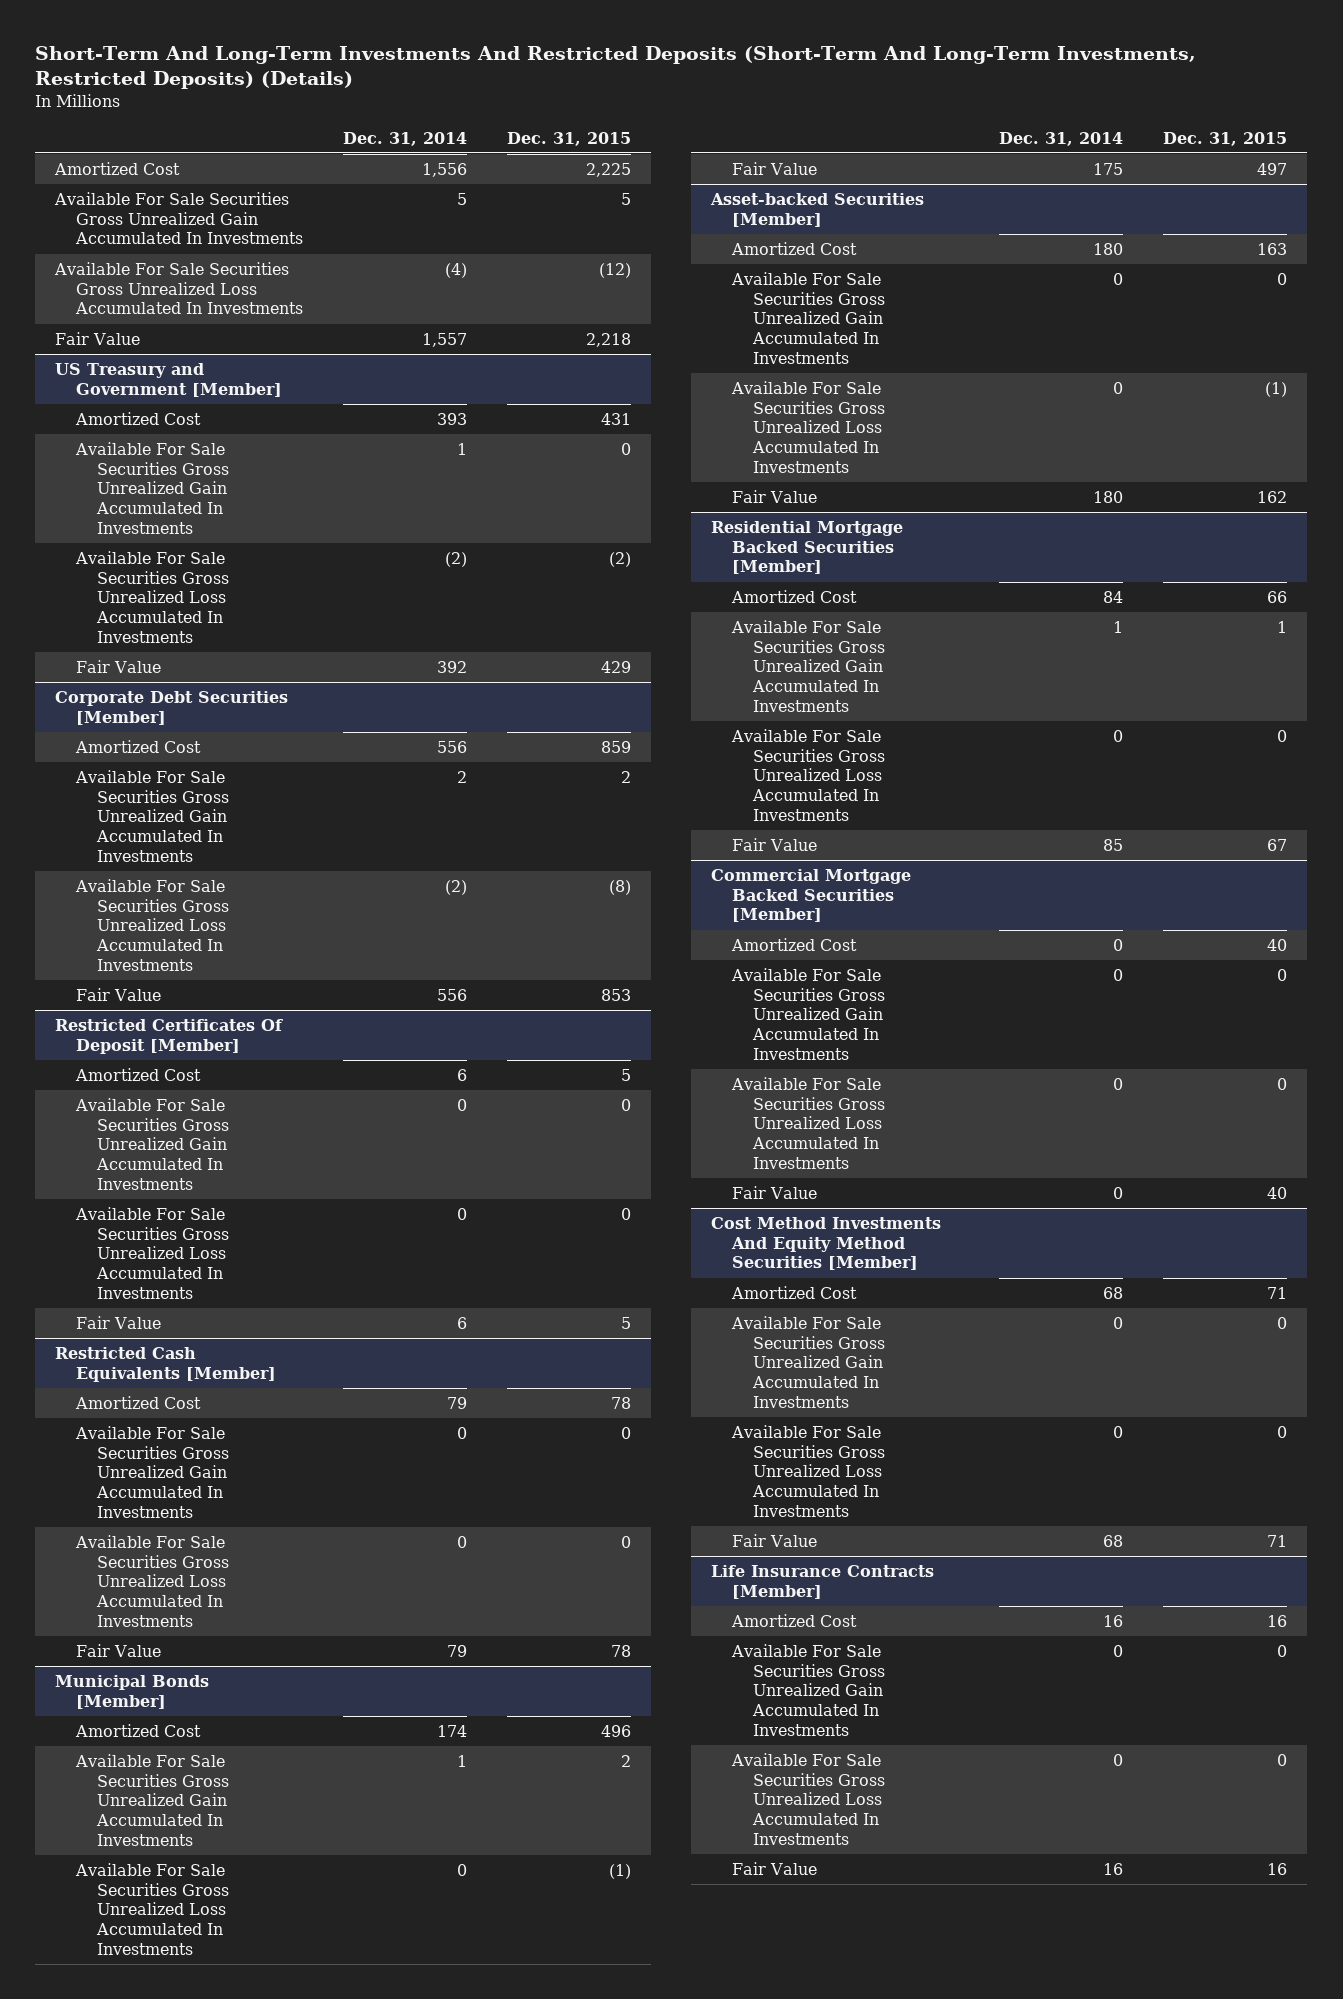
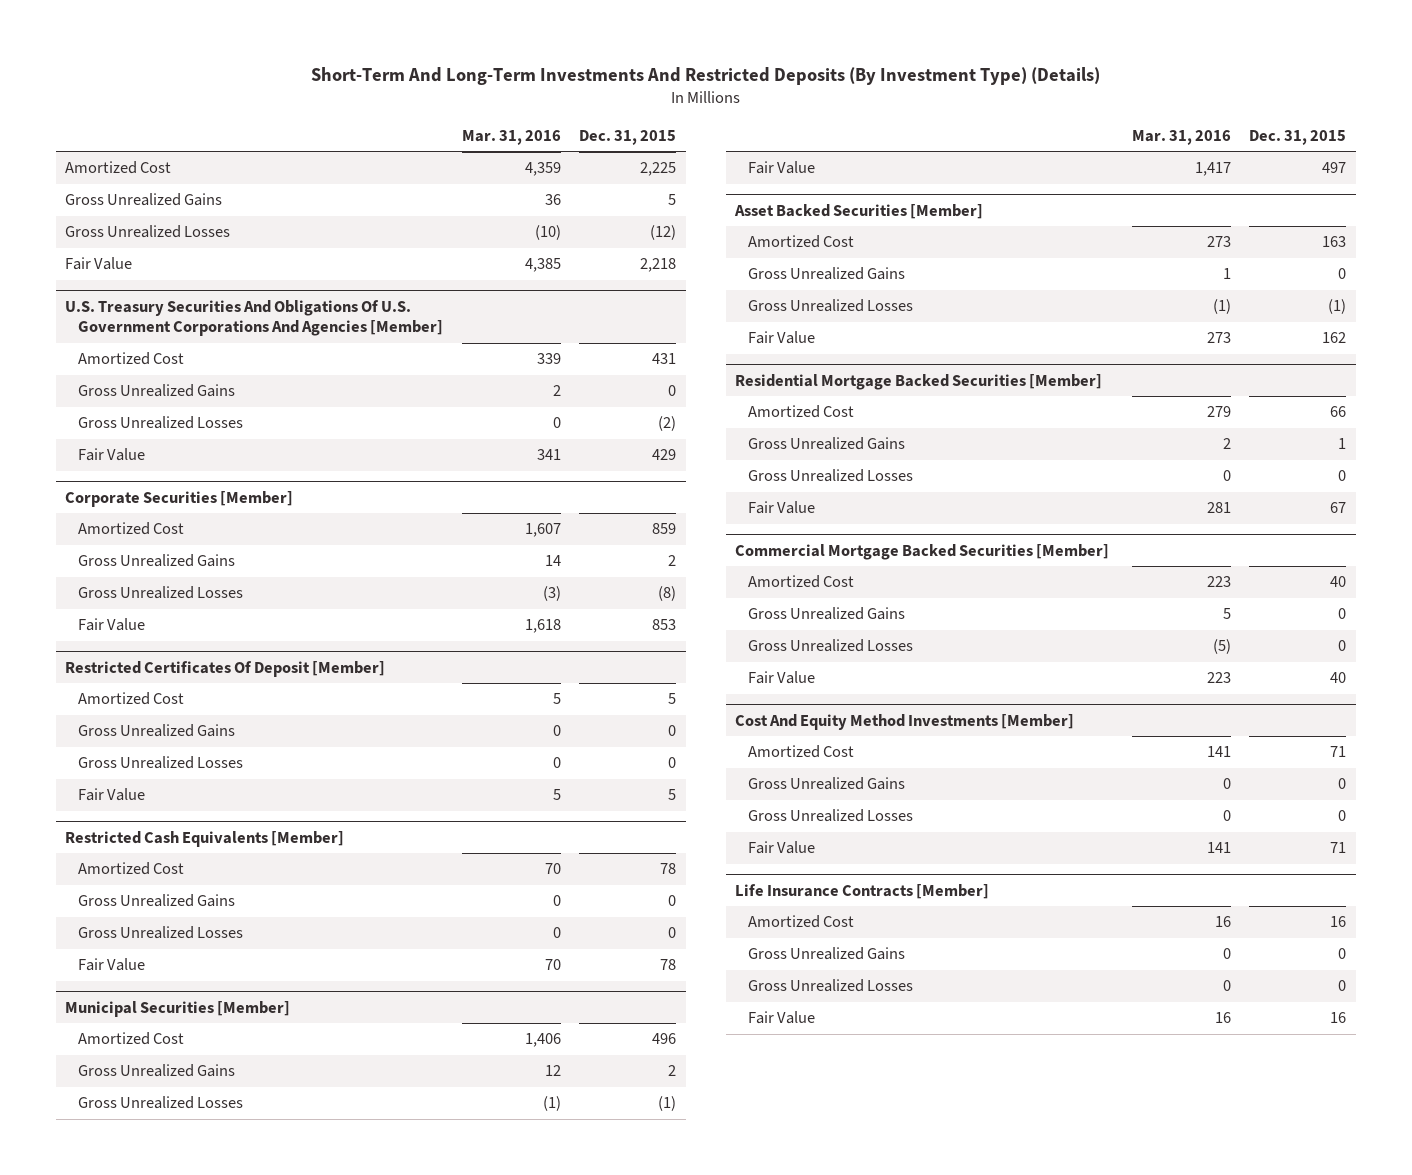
- Short-Term And Long-Term Investments And Restricted Deposits (Short-Term And Long-Term Investments, Restricted Deposits) (Details)
+ Short-Term And Long-Term Investments And Restricted Deposits (By Investment Type) (Details)
- | Dec. 31, 2014 | Dec. 31, 2015
+ | Mar. 31, 2016 | Dec. 31, 2015
- Available For Sale Securities Gross Unrealized Gain Accumulated In Investments | 5 | 5
- Available For Sale Securities Gross Unrealized Loss Accumulated In Investments | (4) | (12)
+ Gross Unrealized Gains | 36 | 5
+ Gross Unrealized Losses | (10) | (12)
- US Treasury and Government [Member]
+ U.S. Treasury Securities And Obligations Of U.S. Government Corporations And Agencies [Member]
- Available For Sale Securities Gross Unrealized Gain Accumulated In Investments | 1 | 0
- Available For Sale Securities Gross Unrealized Loss Accumulated In Investments | (2) | (2)
+ Gross Unrealized Gains | 2 | 0
+ Gross Unrealized Losses | 0 | (2)
- Corporate Debt Securities [Member]
+ Corporate Securities [Member]
- Available For Sale Securities Gross Unrealized Gain Accumulated In Investments | 2 | 2
- Available For Sale Securities Gross Unrealized Loss Accumulated In Investments | (2) | (8)
+ Gross Unrealized Gains | 14 | 2
+ Gross Unrealized Losses | (3) | (8)
@ Restricted Certificates Of Deposit [Member]
- Available For Sale Securities Gross Unrealized Gain Accumulated In Investments | 0 | 0
- Available For Sale Securities Gross Unrealized Loss Accumulated In Investments | 0 | 0
+ Gross Unrealized Gains | 0 | 0
+ Gross Unrealized Losses | 0 | 0
@ Restricted Cash Equivalents [Member]
- Available For Sale Securities Gross Unrealized Gain Accumulated In Investments | 0 | 0
- Available For Sale Securities Gross Unrealized Loss Accumulated In Investments | 0 | 0
+ Gross Unrealized Gains | 0 | 0
+ Gross Unrealized Losses | 0 | 0
- Municipal Bonds [Member]
+ Municipal Securities [Member]
- Available For Sale Securities Gross Unrealized Gain Accumulated In Investments | 1 | 2
- Available For Sale Securities Gross Unrealized Loss Accumulated In Investments | 0 | (1)
+ Gross Unrealized Gains | 12 | 2
+ Gross Unrealized Losses | (1) | (1)
- Asset-backed Securities [Member]
+ Asset Backed Securities [Member]
- Available For Sale Securities Gross Unrealized Gain Accumulated In Investments | 0 | 0
- Available For Sale Securities Gross Unrealized Loss Accumulated In Investments | 0 | (1)
+ Gross Unrealized Gains | 1 | 0
+ Gross Unrealized Losses | (1) | (1)
@ Residential Mortgage Backed Securities [Member]
- Available For Sale Securities Gross Unrealized Gain Accumulated In Investments | 1 | 1
- Available For Sale Securities Gross Unrealized Loss Accumulated In Investments | 0 | 0
+ Gross Unrealized Gains | 2 | 1
+ Gross Unrealized Losses | 0 | 0
@ Commercial Mortgage Backed Securities [Member]
- Available For Sale Securities Gross Unrealized Gain Accumulated In Investments | 0 | 0
- Available For Sale Securities Gross Unrealized Loss Accumulated In Investments | 0 | 0
+ Gross Unrealized Gains | 5 | 0
+ Gross Unrealized Losses | (5) | 0
- Cost Method Investments And Equity Method Securities [Member]
+ Cost And Equity Method Investments [Member]
- Available For Sale Securities Gross Unrealized Gain Accumulated In Investments | 0 | 0
- Available For Sale Securities Gross Unrealized Loss Accumulated In Investments | 0 | 0
+ Gross Unrealized Gains | 0 | 0
+ Gross Unrealized Losses | 0 | 0
@ Life Insurance Contracts [Member]
- Available For Sale Securities Gross Unrealized Gain Accumulated In Investments | 0 | 0
- Available For Sale Securities Gross Unrealized Loss Accumulated In Investments | 0 | 0
+ Gross Unrealized Gains | 0 | 0
+ Gross Unrealized Losses | 0 | 0

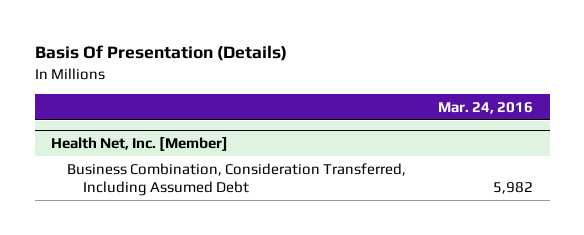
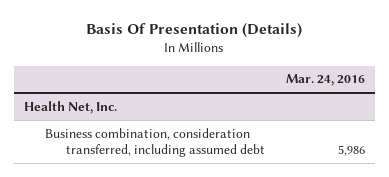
- Health Net, Inc. [Member]
- Business Combination, Consideration Transferred, Including Assumed Debt | 5,982
+ Health Net, Inc.
+ Business combination, consideration transferred, including assumed debt | 5,986

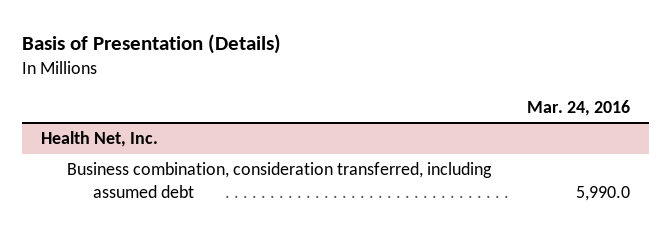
- Basis Of Presentation (Details)
+ Basis of Presentation (Details)
@ Health Net, Inc.
- Business combination, consideration transferred, including assumed debt | 5,986
+ Business combination, consideration transferred, including assumed debt | 5,990.0

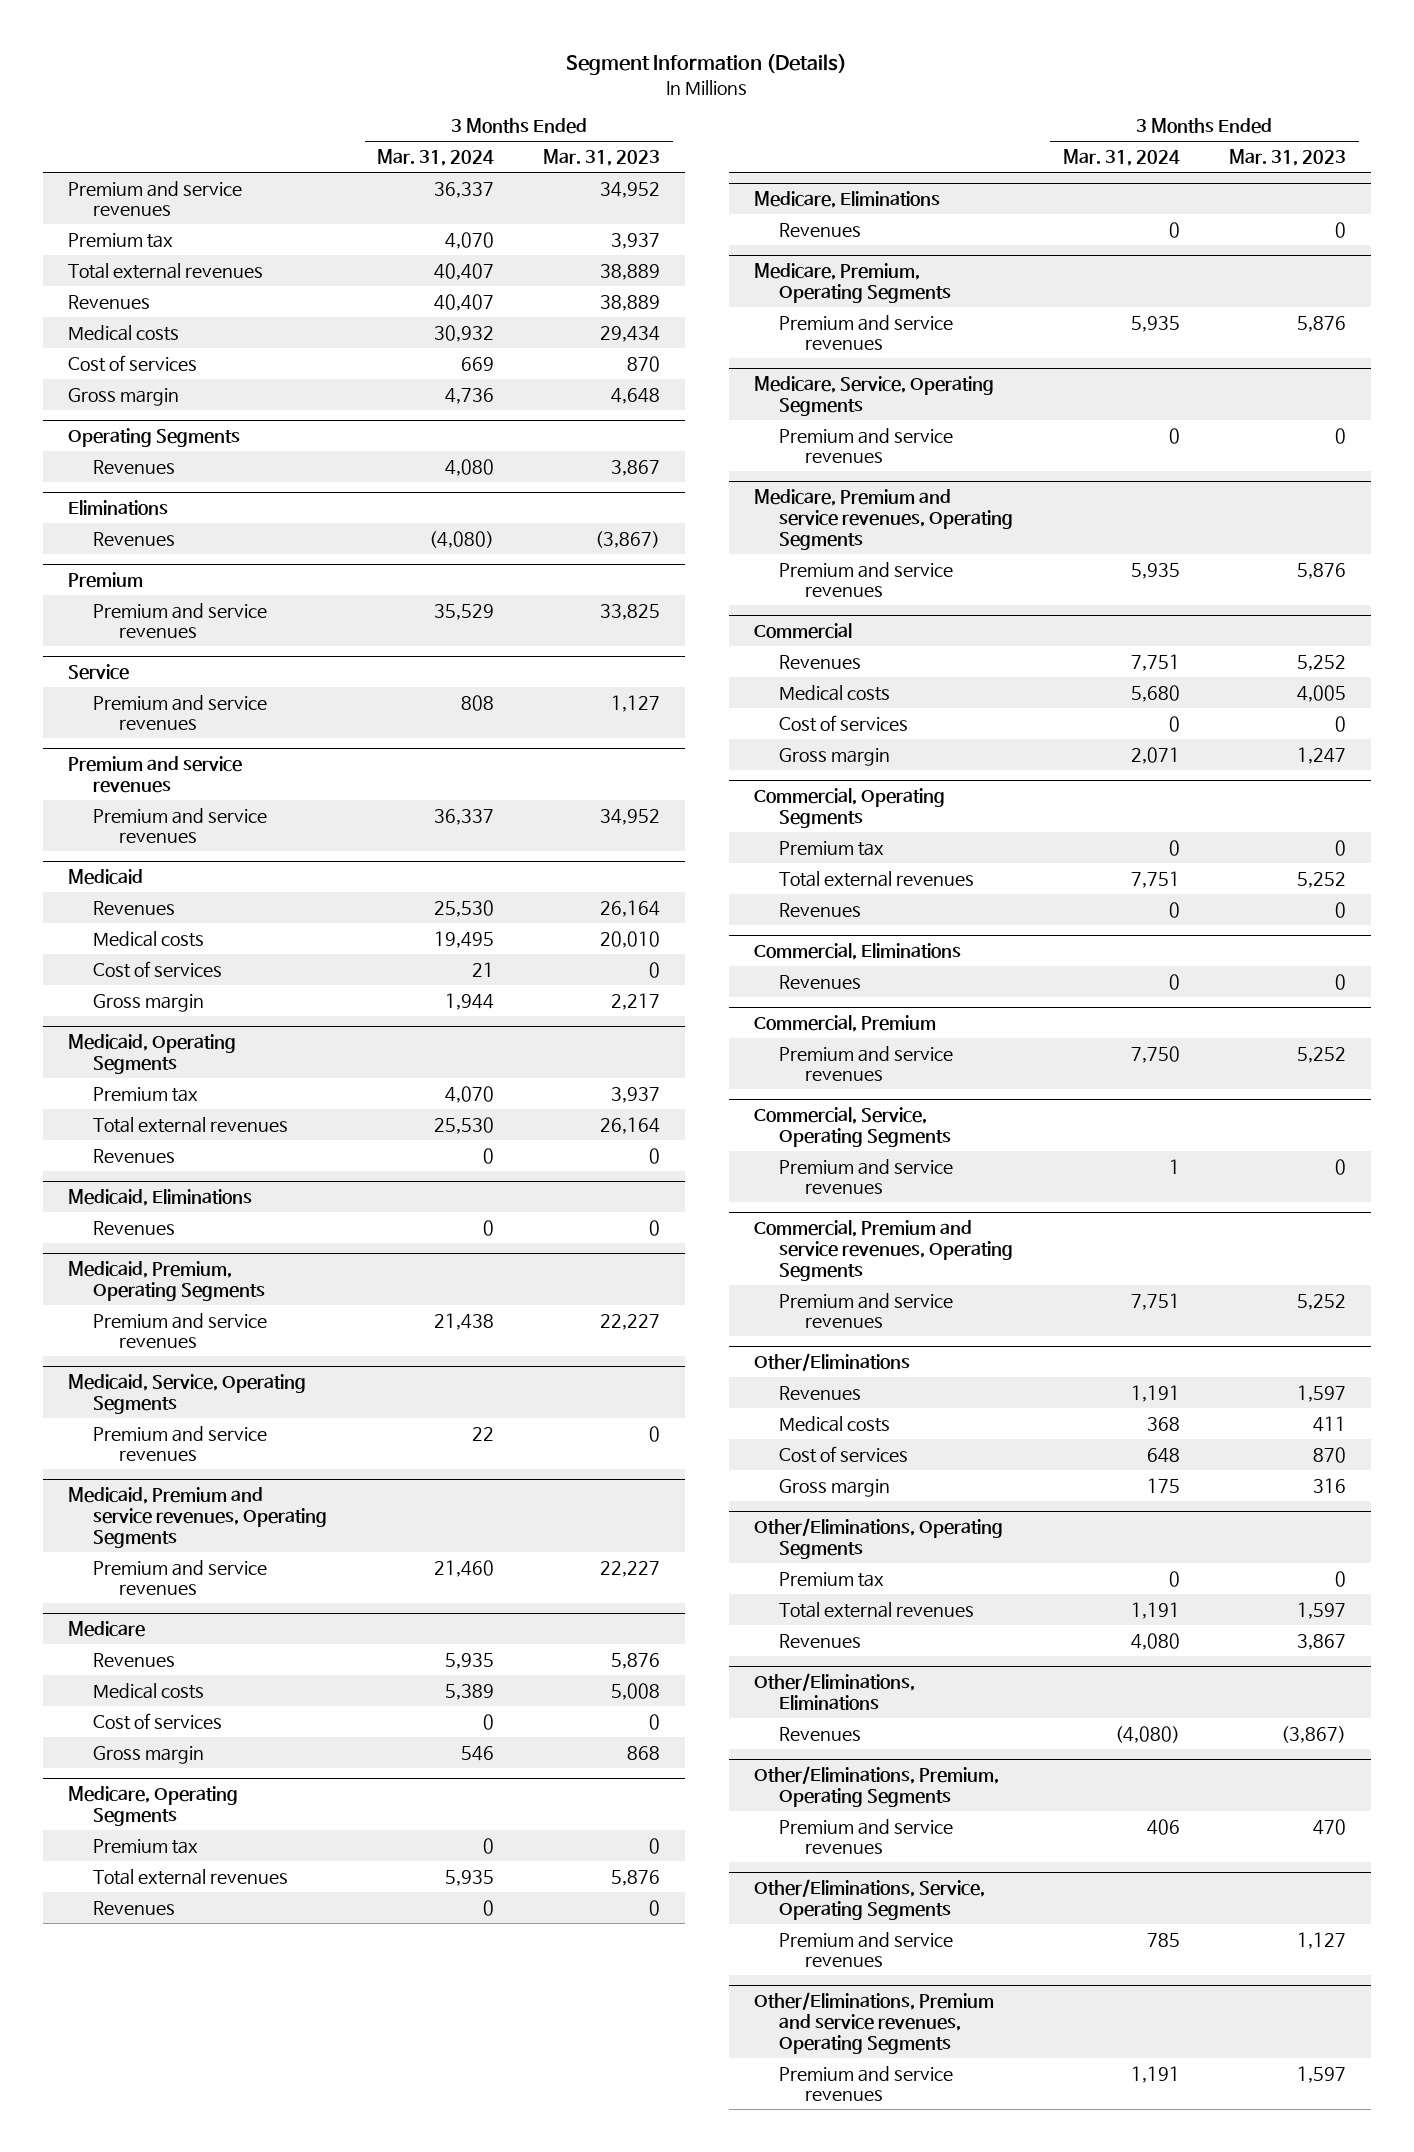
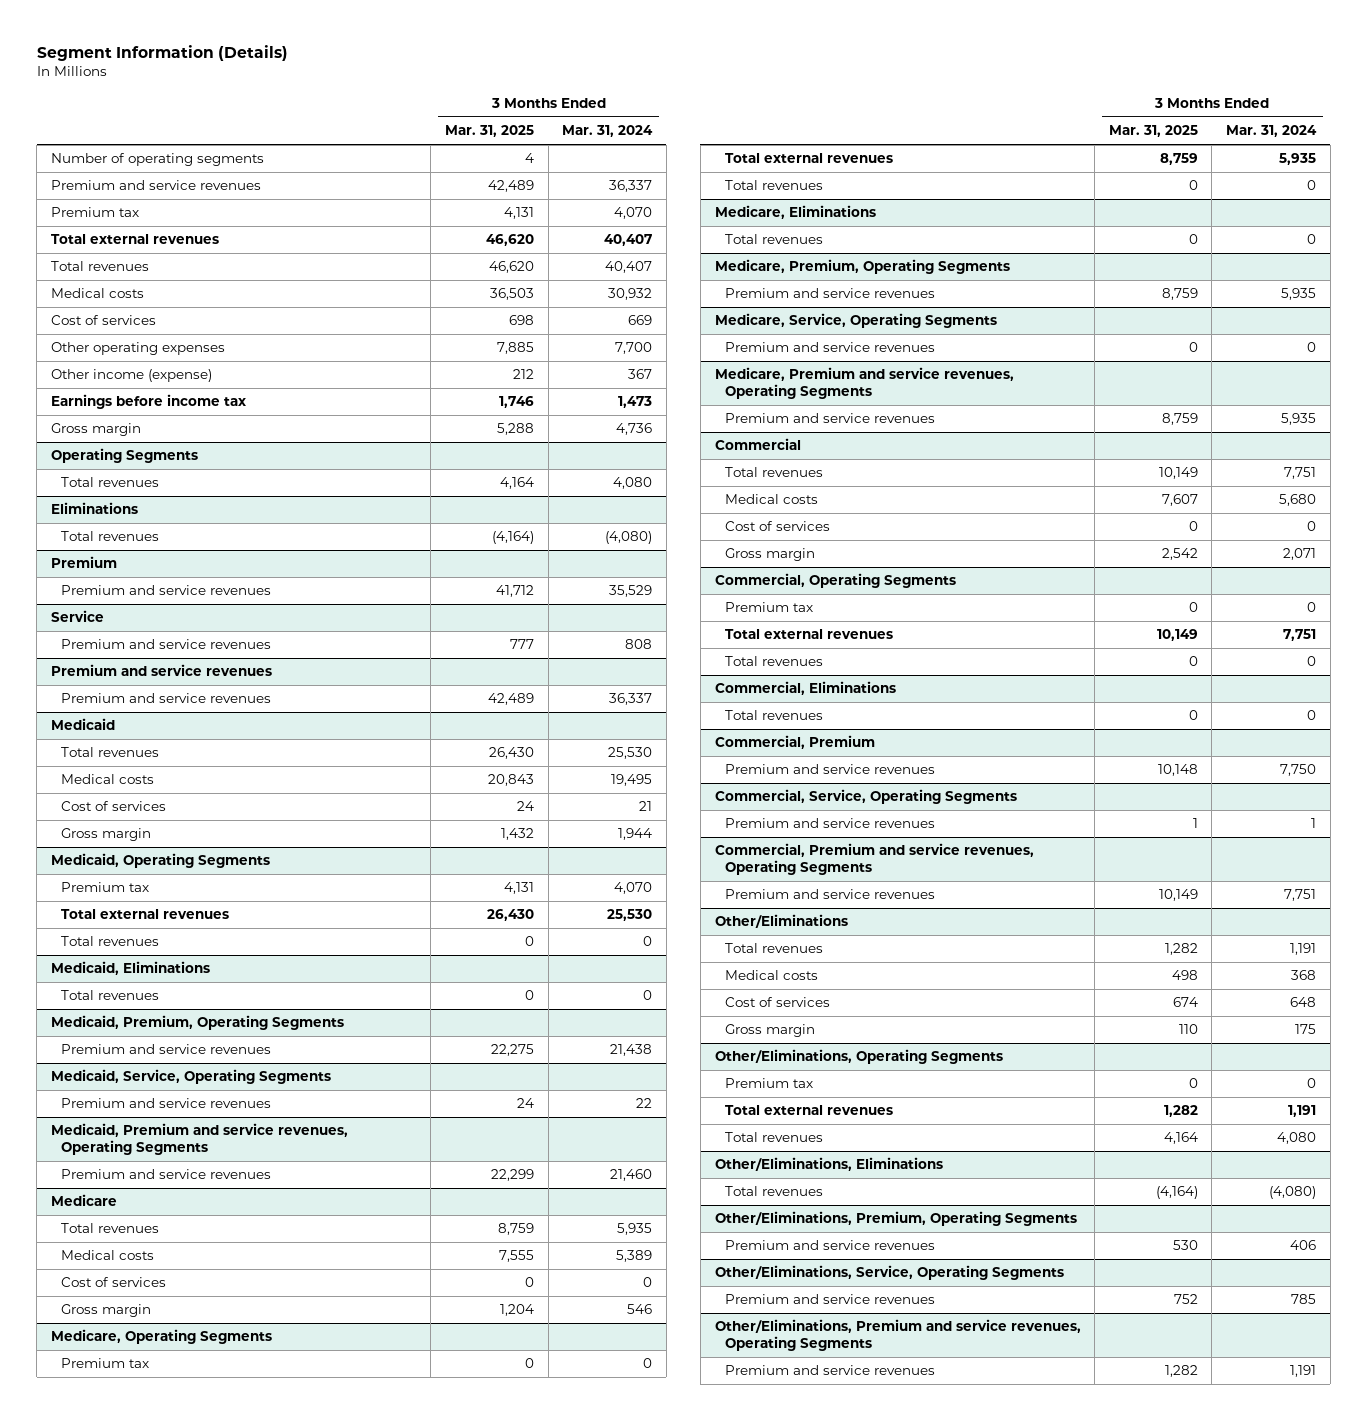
- | 3 Months Ended Mar. 31, 2024 | 3 Months Ended Mar. 31, 2023
+ | 3 Months Ended Mar. 31, 2025 | 3 Months Ended Mar. 31, 2024
+ Number of operating segments | 4 |
- Revenues | 40,407 | 38,889
+ Total revenues | 46,620 | 40,407
+ Other operating expenses | 7,885 | 7,700
+ Other income (expense) | 212 | 367
+ Earnings before income tax | 1,746 | 1,473
@ Operating Segments
- Revenues | 4,080 | 3,867
+ Total revenues | 4,164 | 4,080
@ Eliminations
- Revenues | (4,080) | (3,867)
+ Total revenues | (4,164) | (4,080)
@ Medicaid
- Revenues | 25,530 | 26,164
+ Total revenues | 26,430 | 25,530
@ Medicaid, Operating Segments
- Revenues | 0 | 0
+ Total revenues | 0 | 0
@ Medicaid, Eliminations
- Revenues | 0 | 0
+ Total revenues | 0 | 0
@ Medicare
- Revenues | 5,935 | 5,876
+ Total revenues | 8,759 | 5,935
@ Medicare, Operating Segments
- Revenues | 0 | 0
+ Total revenues | 0 | 0
@ Medicare, Eliminations
- Revenues | 0 | 0
+ Total revenues | 0 | 0
@ Commercial
- Revenues | 7,751 | 5,252
+ Total revenues | 10,149 | 7,751
@ Commercial, Operating Segments
- Revenues | 0 | 0
+ Total revenues | 0 | 0
@ Commercial, Eliminations
- Revenues | 0 | 0
+ Total revenues | 0 | 0
@ Other/Eliminations
- Revenues | 1,191 | 1,597
+ Total revenues | 1,282 | 1,191
@ Other/Eliminations, Operating Segments
- Revenues | 4,080 | 3,867
+ Total revenues | 4,164 | 4,080
@ Other/Eliminations, Eliminations
- Revenues | (4,080) | (3,867)
+ Total revenues | (4,164) | (4,080)

